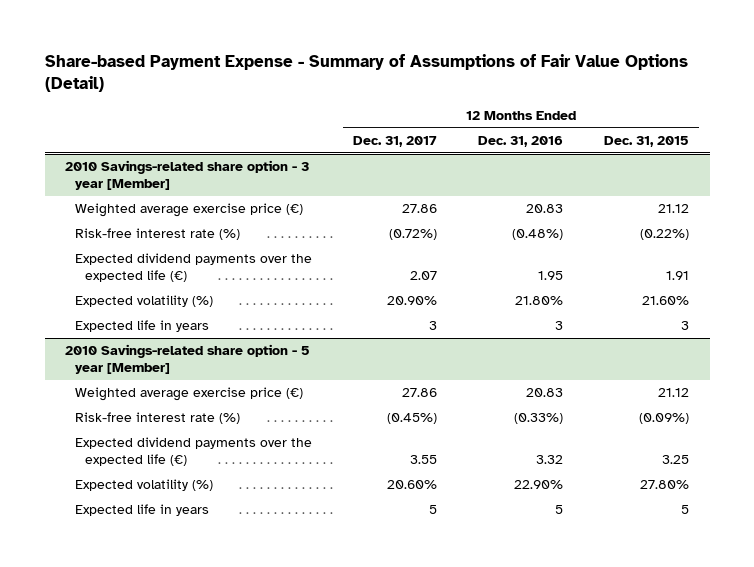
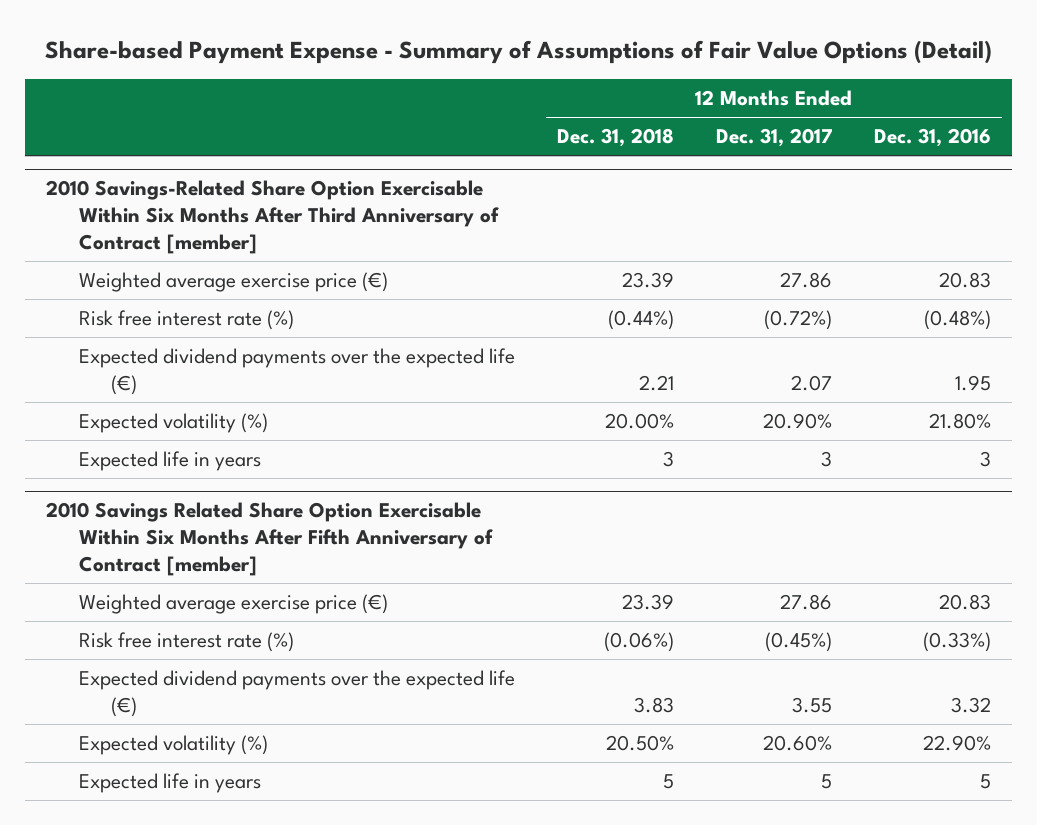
- | 12 Months Ended Dec. 31, 2017 | 12 Months Ended Dec. 31, 2016 | 12 Months Ended Dec. 31, 2015
+ | 12 Months Ended Dec. 31, 2018 | 12 Months Ended Dec. 31, 2017 | 12 Months Ended Dec. 31, 2016
- 2010 Savings-related share option - 3 year [Member]
+ 2010 Savings-Related Share Option Exercisable Within Six Months After Third Anniversary of Contract [member]
- Risk-free interest rate (%) | (0.72%) | (0.48%) | (0.22%)
+ Risk free interest rate (%) | (0.44%) | (0.72%) | (0.48%)
- 2010 Savings-related share option - 5 year [Member]
+ 2010 Savings Related Share Option Exercisable Within Six Months After Fifth Anniversary of Contract [member]
- Risk-free interest rate (%) | (0.45%) | (0.33%) | (0.09%)
+ Risk free interest rate (%) | (0.06%) | (0.45%) | (0.33%)

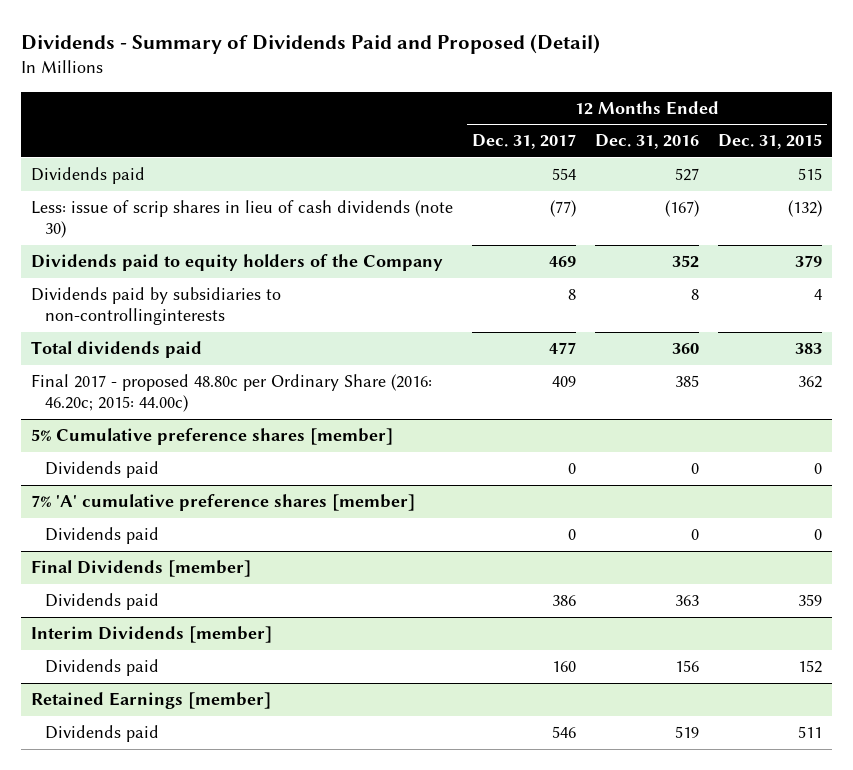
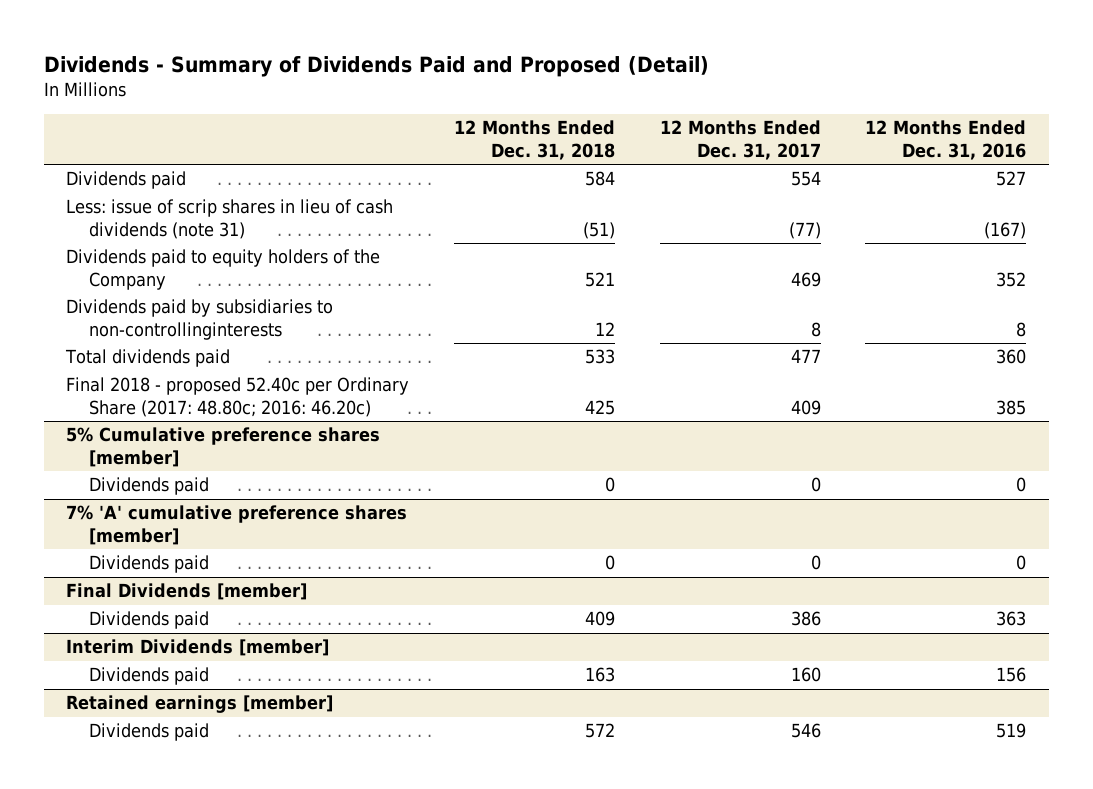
- | 12 Months Ended Dec. 31, 2017 | 12 Months Ended Dec. 31, 2016 | 12 Months Ended Dec. 31, 2015
+ | 12 Months Ended Dec. 31, 2018 | 12 Months Ended Dec. 31, 2017 | 12 Months Ended Dec. 31, 2016
- Less: issue of scrip shares in lieu of cash dividends (note 30) | (77) | (167) | (132)
+ Less: issue of scrip shares in lieu of cash dividends (note 31) | (51) | (77) | (167)
- Final 2017 - proposed 48.80c per Ordinary Share (2016: 46.20c; 2015: 44.00c) | 409 | 385 | 362
+ Final 2018 - proposed 52.40c per Ordinary Share (2017: 48.80c; 2016: 46.20c) | 425 | 409 | 385
- Retained Earnings [member]
+ Retained earnings [member]

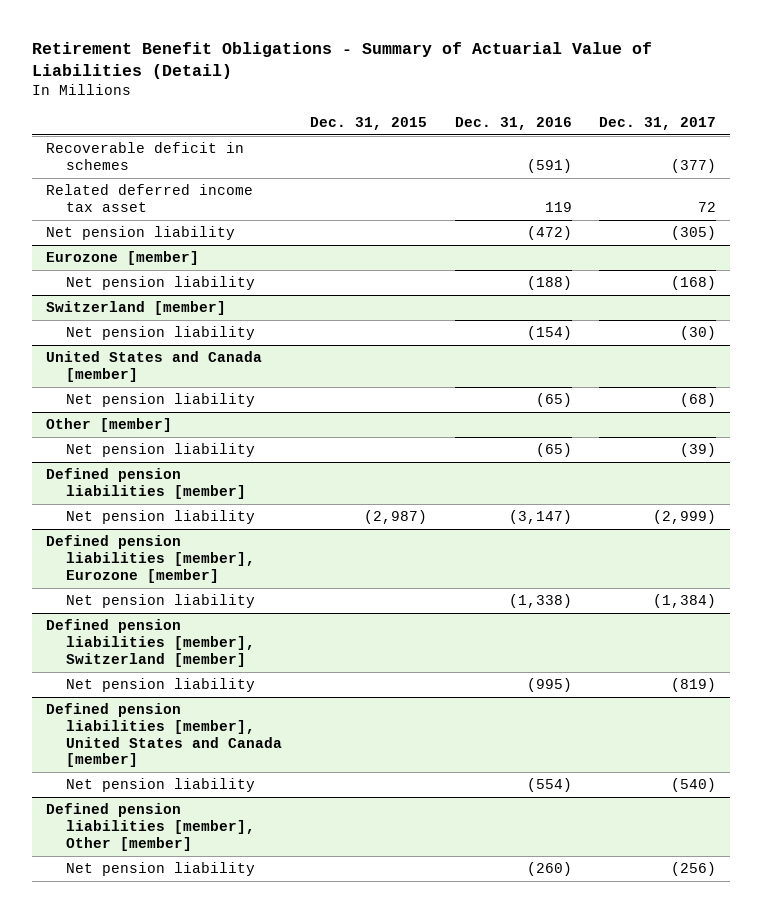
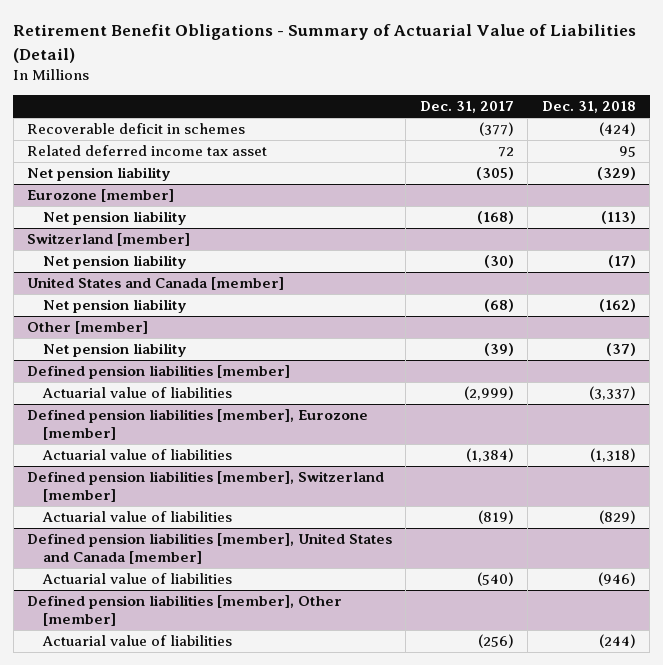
- | Dec. 31, 2015 | Dec. 31, 2016 | Dec. 31, 2017
+ | Dec. 31, 2017 | Dec. 31, 2018
@ Defined pension liabilities [member]
- Net pension liability | (2,987) | (3,147) | (2,999)
+ Actuarial value of liabilities | (2,999) | (3,337)
@ Defined pension liabilities [member], Eurozone [member]
- Net pension liability | | (1,338) | (1,384)
+ Actuarial value of liabilities | (1,384) | (1,318)
@ Defined pension liabilities [member], Switzerland [member]
- Net pension liability | | (995) | (819)
+ Actuarial value of liabilities | (819) | (829)
@ Defined pension liabilities [member], United States and Canada [member]
- Net pension liability | | (554) | (540)
+ Actuarial value of liabilities | (540) | (946)
@ Defined pension liabilities [member], Other [member]
- Net pension liability | | (260) | (256)
+ Actuarial value of liabilities | (256) | (244)

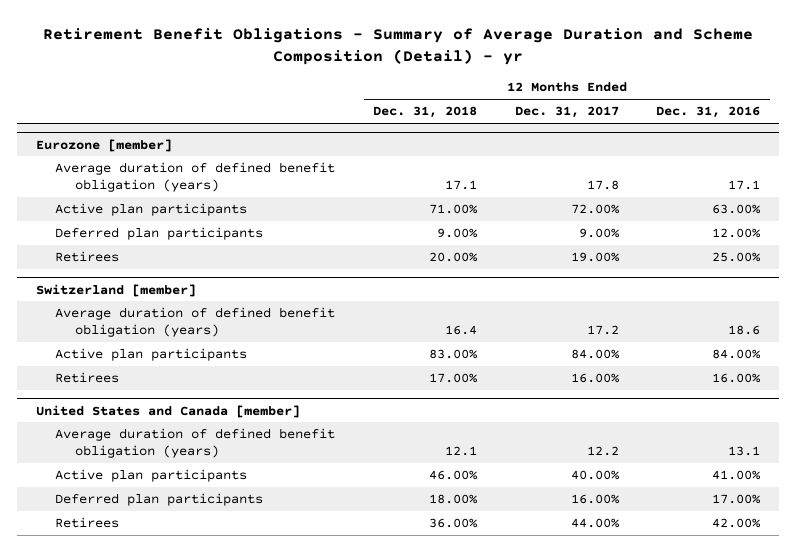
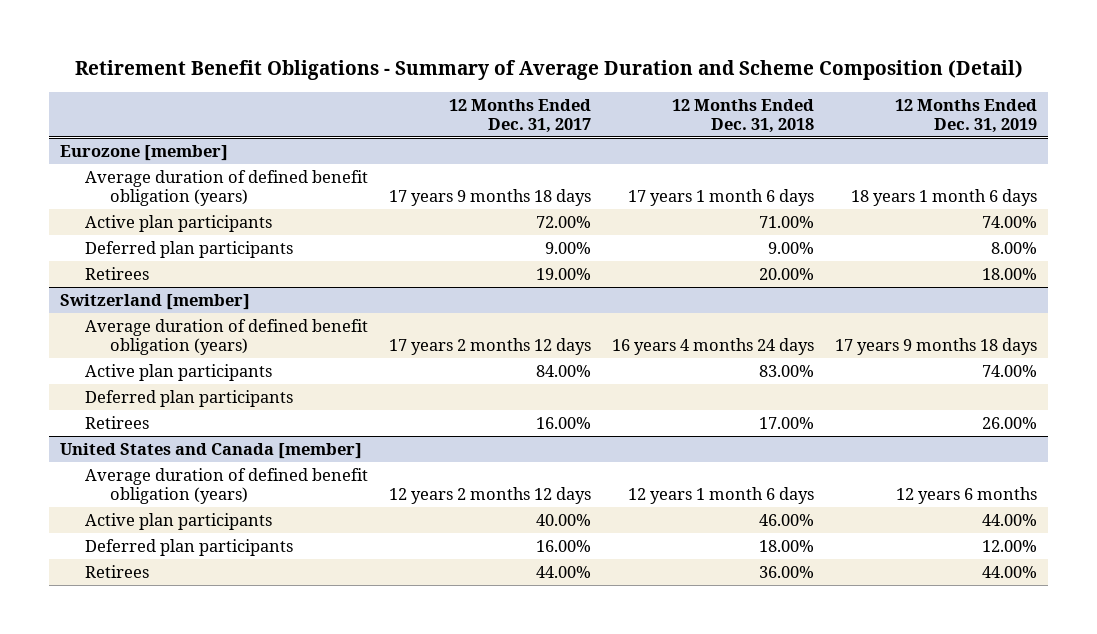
- Retirement Benefit Obligations - Summary of Average Duration and Scheme Composition (Detail) - yr
+ Retirement Benefit Obligations - Summary of Average Duration and Scheme Composition (Detail)
- | 12 Months Ended Dec. 31, 2018 | 12 Months Ended Dec. 31, 2017 | 12 Months Ended Dec. 31, 2016
+ | 12 Months Ended Dec. 31, 2017 | 12 Months Ended Dec. 31, 2018 | 12 Months Ended Dec. 31, 2019
@ Eurozone [member]
- Average duration of defined benefit obligation (years) | 17.1 | 17.8 | 17.1
+ Average duration of defined benefit obligation (years) | 17 years 9 months 18 days | 17 years 1 month 6 days | 18 years 1 month 6 days
@ Switzerland [member]
- Average duration of defined benefit obligation (years) | 16.4 | 17.2 | 18.6
+ Average duration of defined benefit obligation (years) | 17 years 2 months 12 days | 16 years 4 months 24 days | 17 years 9 months 18 days
+ Deferred plan participants
@ United States and Canada [member]
- Average duration of defined benefit obligation (years) | 12.1 | 12.2 | 13.1
+ Average duration of defined benefit obligation (years) | 12 years 2 months 12 days | 12 years 1 month 6 days | 12 years 6 months

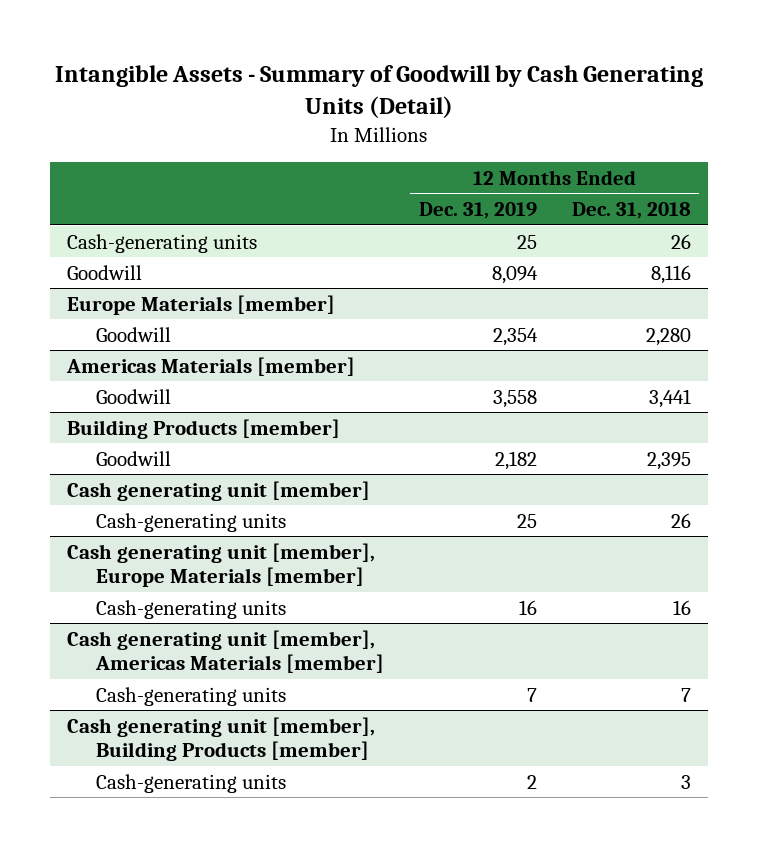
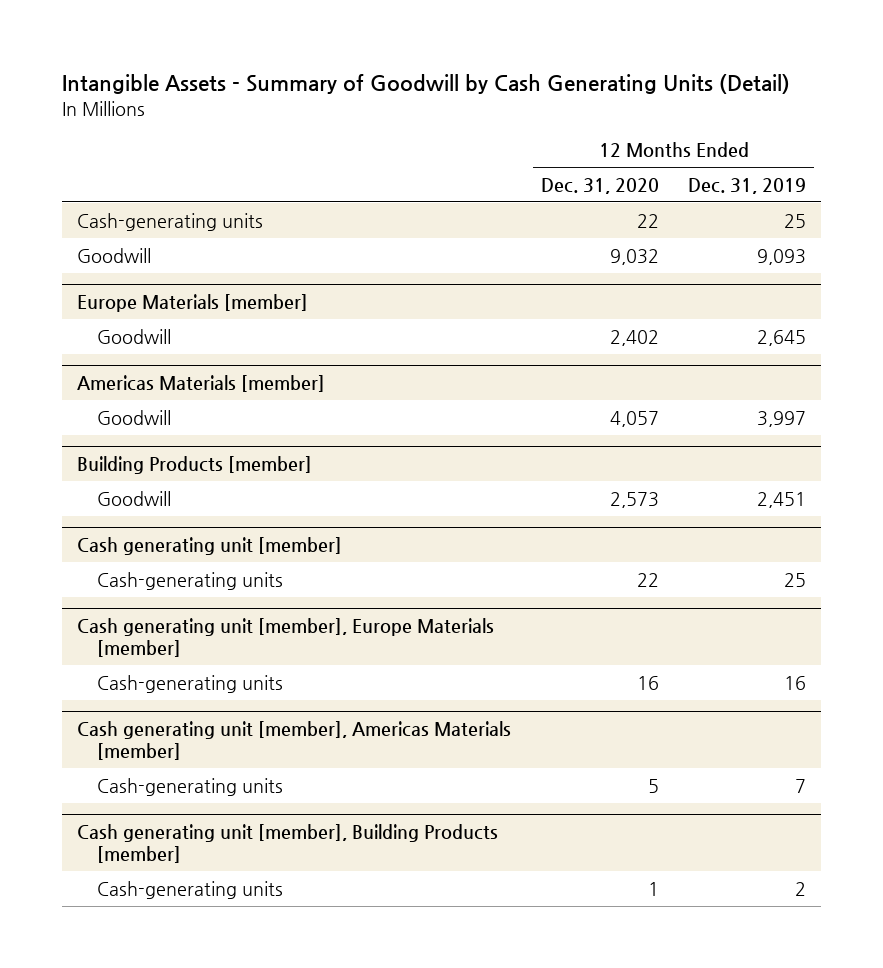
- | 12 Months Ended Dec. 31, 2019 | 12 Months Ended Dec. 31, 2018
+ | 12 Months Ended Dec. 31, 2020 | 12 Months Ended Dec. 31, 2019
- Goodwill | 8,094 | 8,116
+ Goodwill | 9,032 | 9,093
@ Europe Materials [member]
- Goodwill | 2,354 | 2,280
+ Goodwill | 2,402 | 2,645
@ Americas Materials [member]
- Goodwill | 3,558 | 3,441
+ Goodwill | 4,057 | 3,997
@ Building Products [member]
- Goodwill | 2,182 | 2,395
+ Goodwill | 2,573 | 2,451

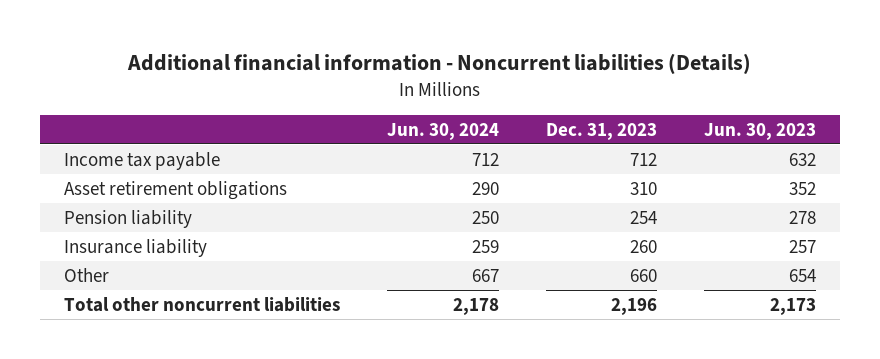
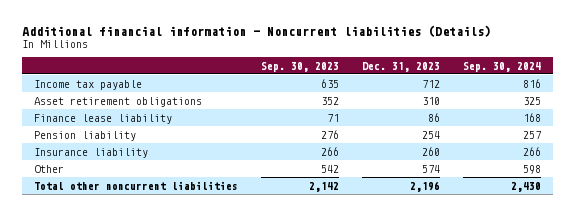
- | Jun. 30, 2024 | Dec. 31, 2023 | Jun. 30, 2023
+ | Sep. 30, 2023 | Dec. 31, 2023 | Sep. 30, 2024
+ Finance lease liability | 71 | 86 | 168
- Other | 667 | 660 | 654
+ Other | 542 | 574 | 598

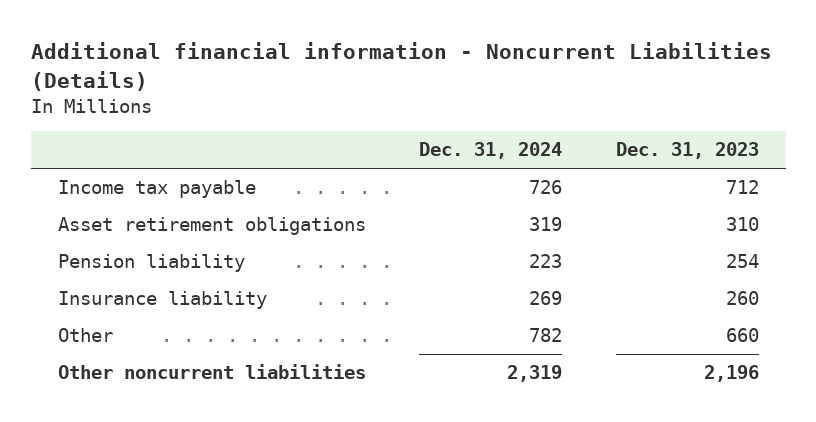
- Additional financial information - Noncurrent liabilities (Details)
+ Additional financial information - Noncurrent Liabilities (Details)
- | Sep. 30, 2023 | Dec. 31, 2023 | Sep. 30, 2024
+ | Dec. 31, 2024 | Dec. 31, 2023
- Finance lease liability | 71 | 86 | 168
- Other | 542 | 574 | 598
- Total other noncurrent liabilities | 2,142 | 2,196 | 2,430
+ Other | 782 | 660
+ Other noncurrent liabilities | 2,319 | 2,196

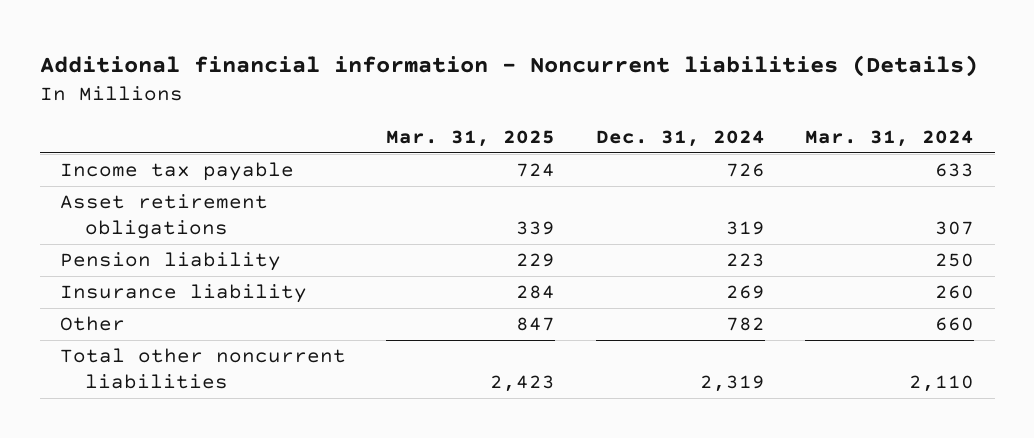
- Additional financial information - Noncurrent Liabilities (Details)
+ Additional financial information - Noncurrent liabilities (Details)
- | Dec. 31, 2024 | Dec. 31, 2023
+ | Mar. 31, 2025 | Dec. 31, 2024 | Mar. 31, 2024
- Other noncurrent liabilities | 2,319 | 2,196
+ Total other noncurrent liabilities | 2,423 | 2,319 | 2,110

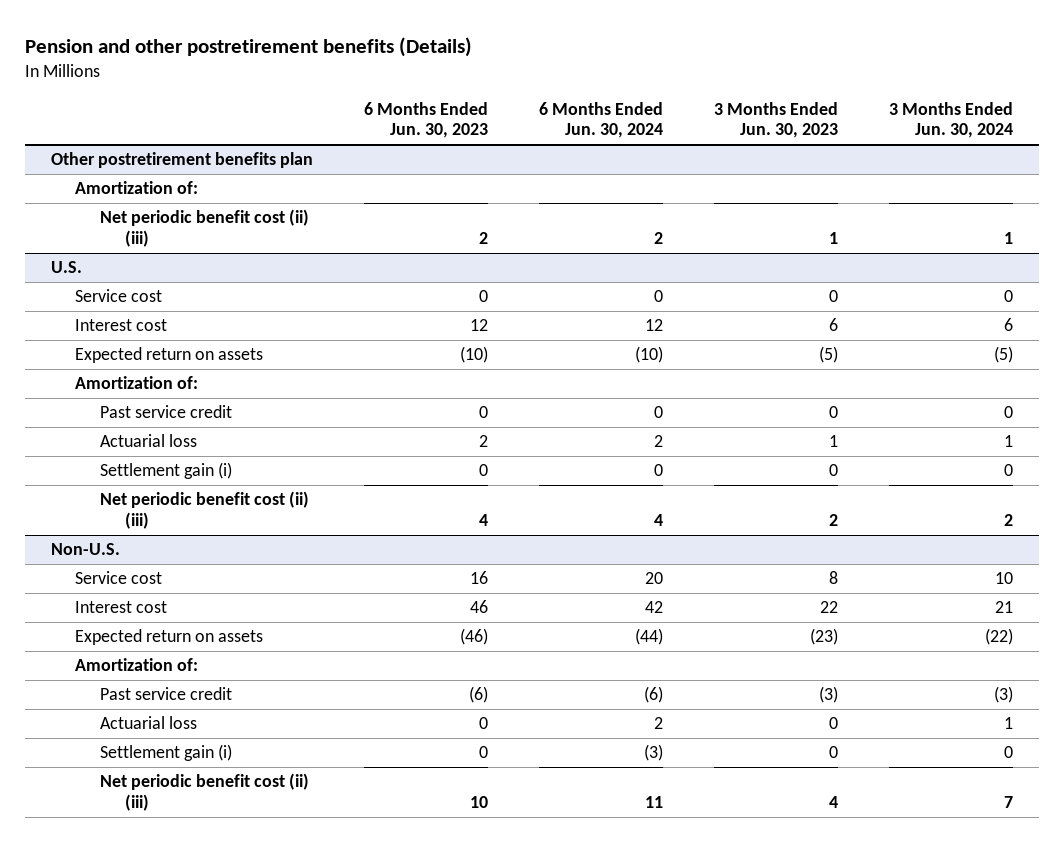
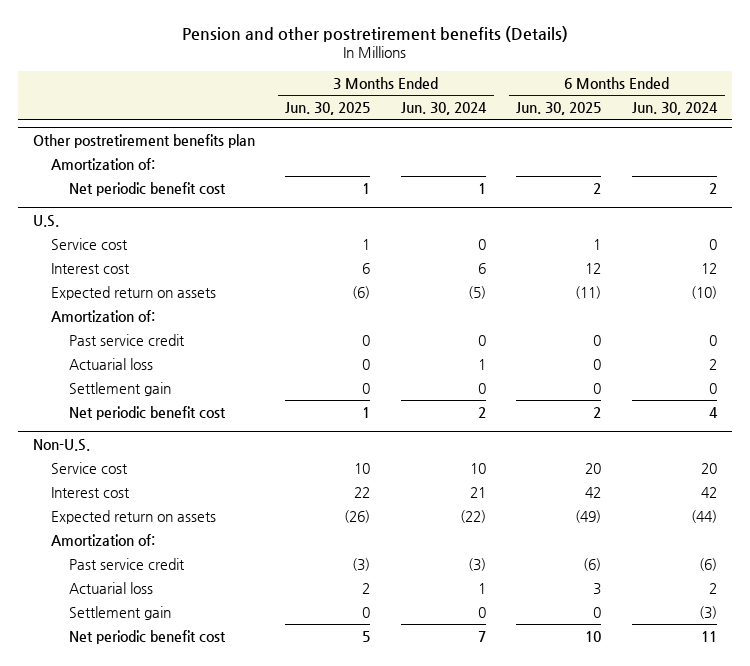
- | 6 Months Ended Jun. 30, 2023 | 6 Months Ended Jun. 30, 2024 | 3 Months Ended Jun. 30, 2023 | 3 Months Ended Jun. 30, 2024
+ | 3 Months Ended Jun. 30, 2025 | 3 Months Ended Jun. 30, 2024 | 6 Months Ended Jun. 30, 2025 | 6 Months Ended Jun. 30, 2024
@ Other postretirement benefits plan
- Net periodic benefit cost (ii) (iii) | 2 | 2 | 1 | 1
+ Net periodic benefit cost | 1 | 1 | 2 | 2
@ U.S.
- Settlement gain (i) | 0 | 0 | 0 | 0
- Net periodic benefit cost (ii) (iii) | 4 | 4 | 2 | 2
+ Settlement gain | 0 | 0 | 0 | 0
+ Net periodic benefit cost | 1 | 2 | 2 | 4
@ Non-U.S.
- Settlement gain (i) | 0 | (3) | 0 | 0
- Net periodic benefit cost (ii) (iii) | 10 | 11 | 4 | 7
+ Settlement gain | 0 | 0 | 0 | (3)
+ Net periodic benefit cost | 5 | 7 | 10 | 11

